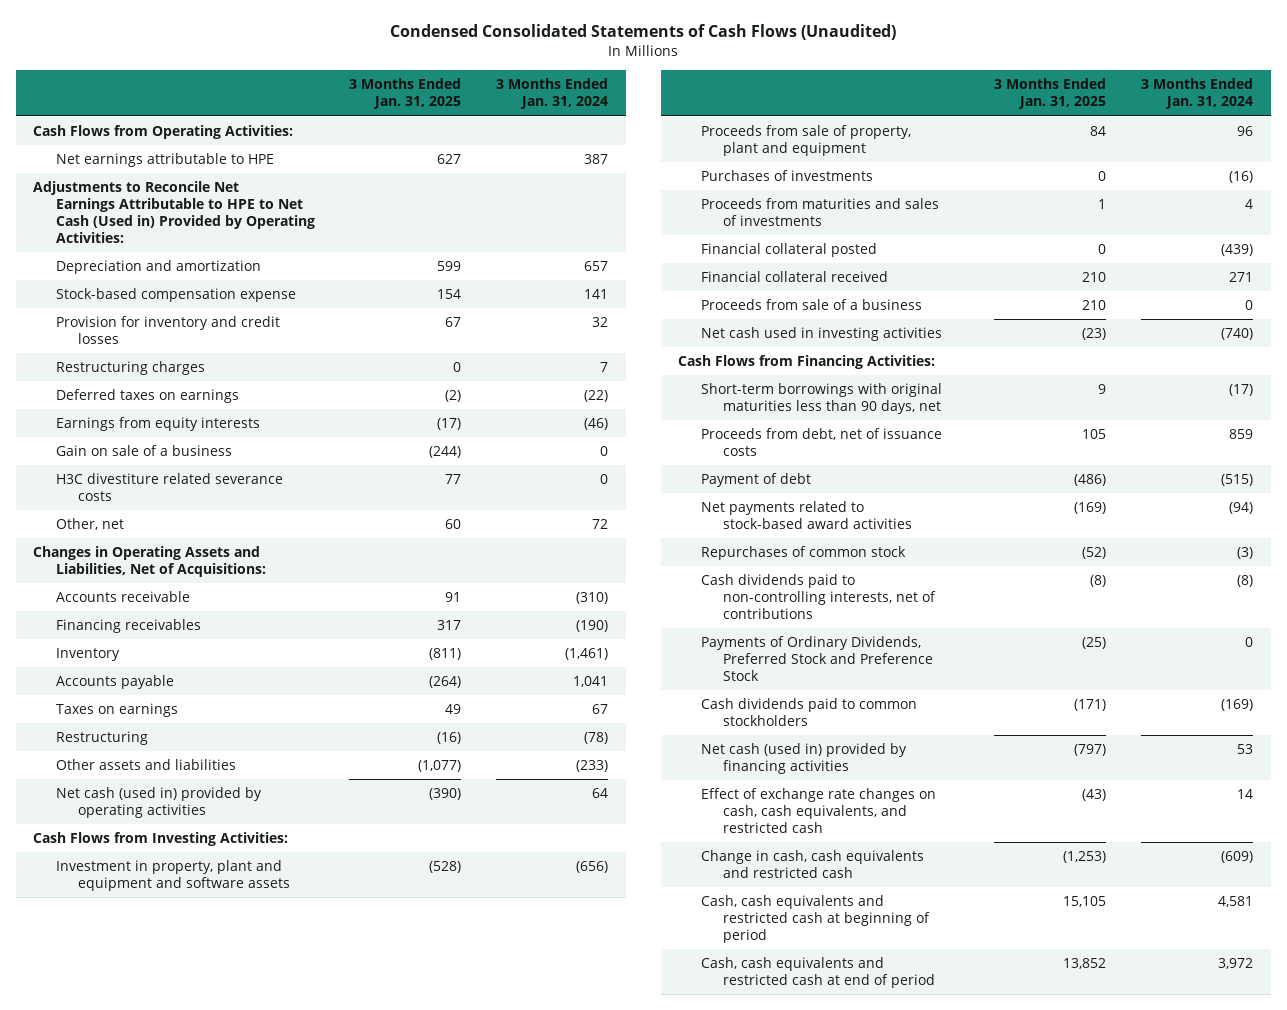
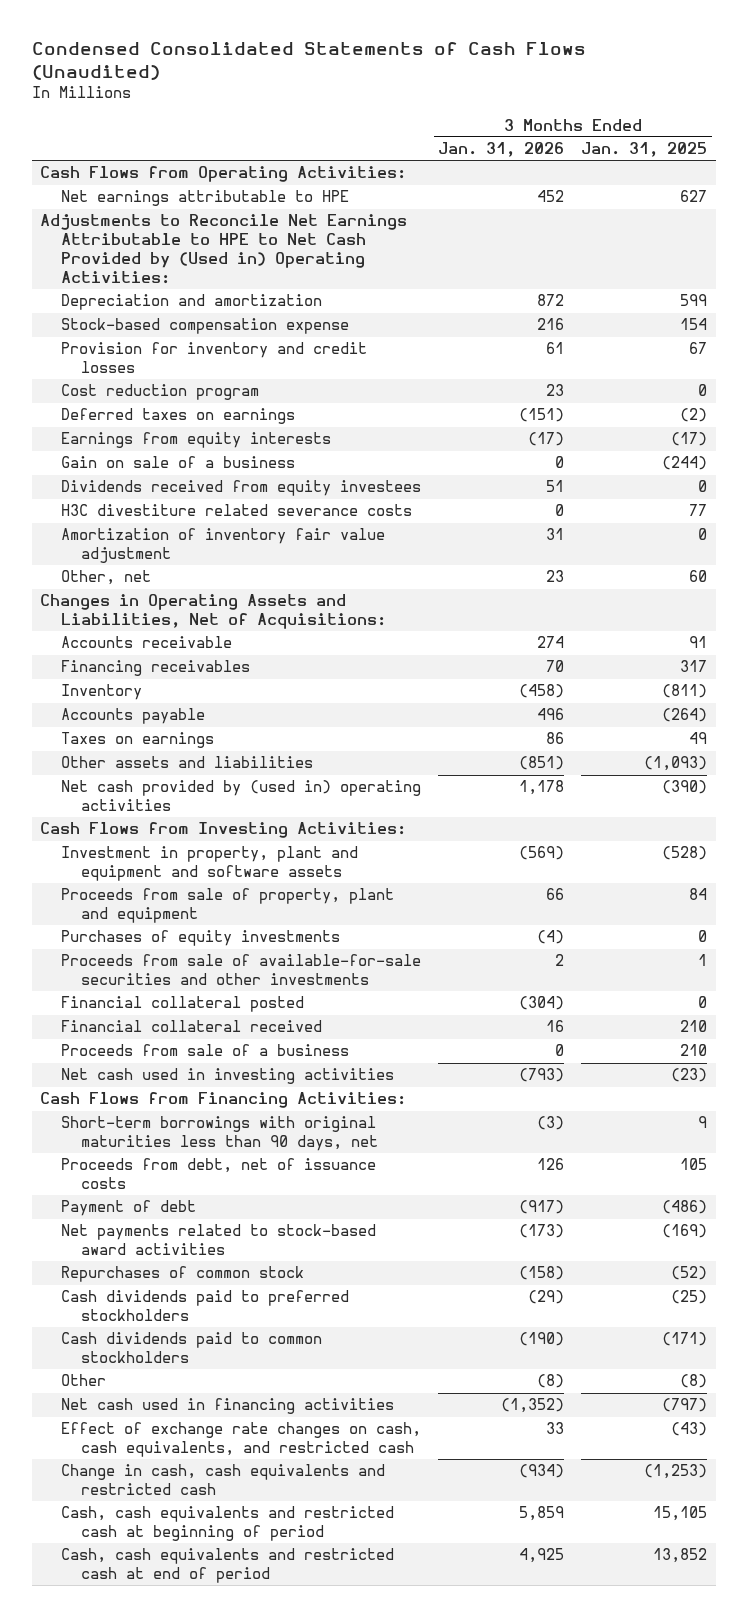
- | 3 Months Ended Jan. 31, 2025 | 3 Months Ended Jan. 31, 2024
+ | 3 Months Ended Jan. 31, 2026 | 3 Months Ended Jan. 31, 2025
- Adjustments to Reconcile Net Earnings Attributable to HPE to Net Cash (Used in) Provided by Operating Activities:
+ Adjustments to Reconcile Net Earnings Attributable to HPE to Net Cash Provided by (Used in) Operating Activities:
- Restructuring charges | 0 | 7
+ Cost reduction program | 23 | 0
+ Dividends received from equity investees | 51 | 0
+ Amortization of inventory fair value adjustment | 31 | 0
- Restructuring | (16) | (78)
- Other assets and liabilities | (1,077) | (233)
- Net cash (used in) provided by operating activities | (390) | 64
+ Other assets and liabilities | (851) | (1,093)
+ Net cash provided by (used in) operating activities | 1,178 | (390)
- Purchases of investments | 0 | (16)
- Proceeds from maturities and sales of investments | 1 | 4
+ Purchases of equity investments | (4) | 0
+ Proceeds from sale of available-for-sale securities and other investments | 2 | 1
- Cash dividends paid to non-controlling interests, net of contributions | (8) | (8)
- Payments of Ordinary Dividends, Preferred Stock and Preference Stock | (25) | 0
+ Cash dividends paid to preferred stockholders | (29) | (25)
- Net cash (used in) provided by financing activities | (797) | 53
+ Other | (8) | (8)
+ Net cash used in financing activities | (1,352) | (797)

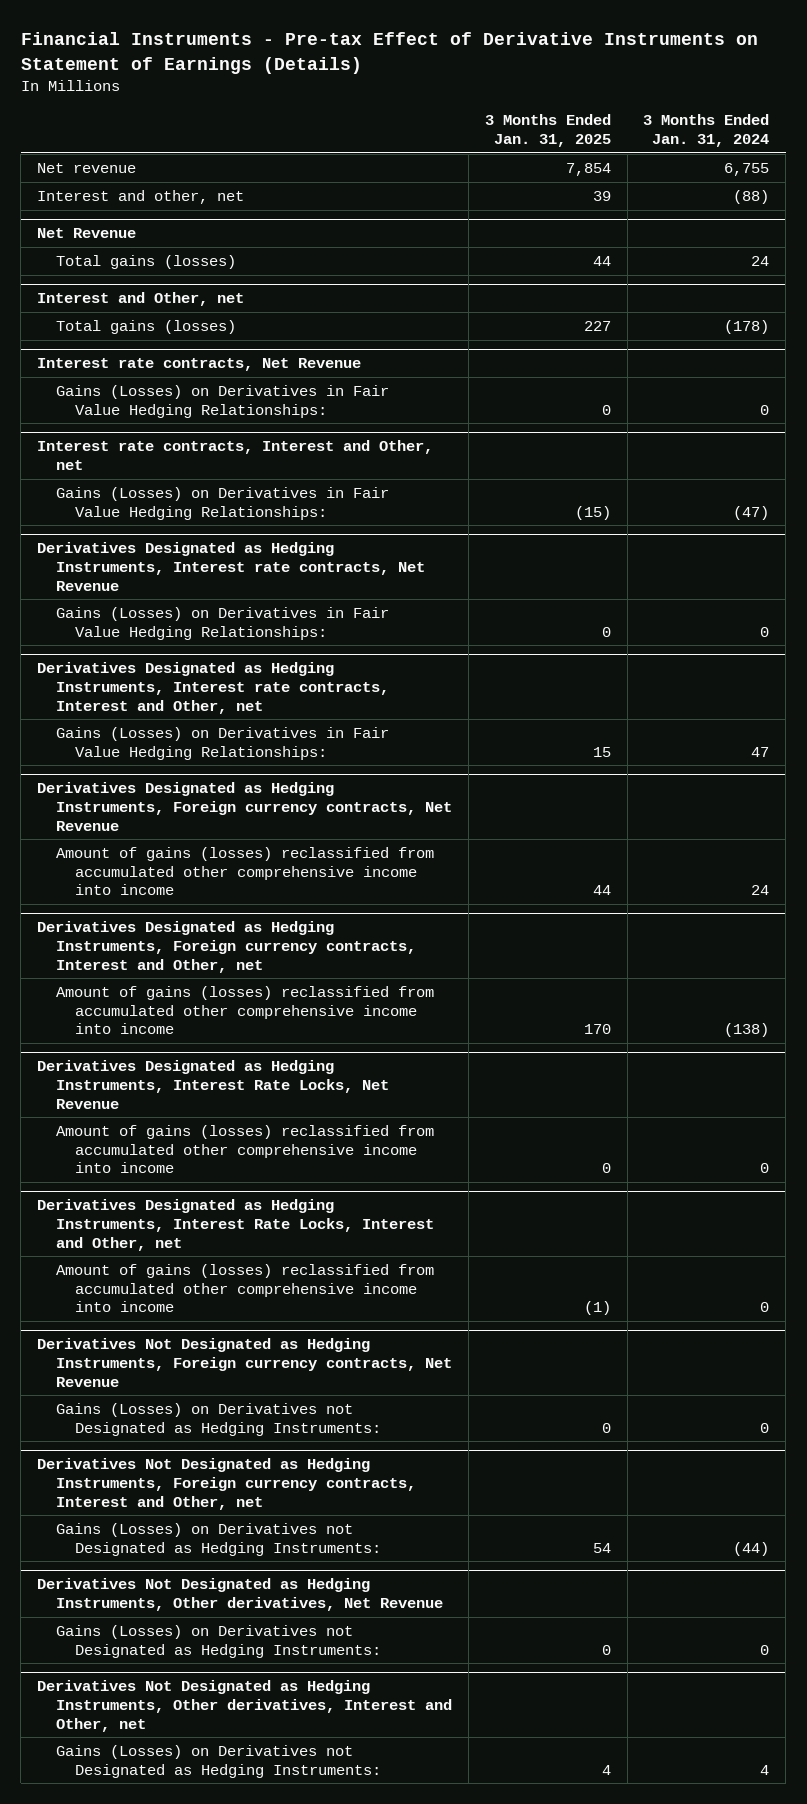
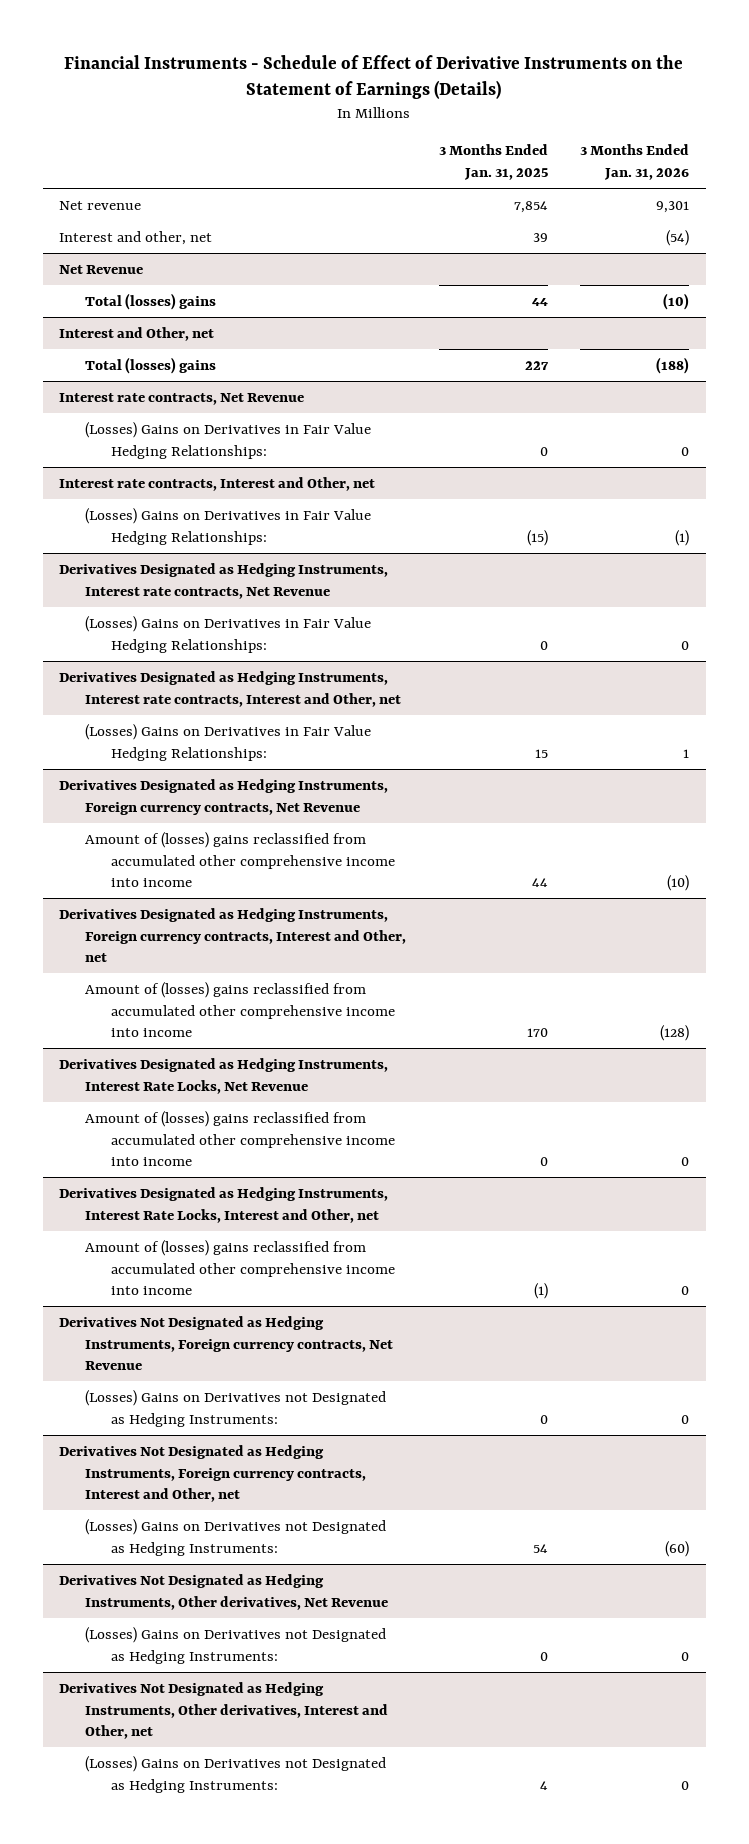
- Financial Instruments - Pre-tax Effect of Derivative Instruments on Statement of Earnings (Details)
+ Financial Instruments - Schedule of Effect of Derivative Instruments on the Statement of Earnings (Details)
- | 3 Months Ended Jan. 31, 2025 | 3 Months Ended Jan. 31, 2024
+ | 3 Months Ended Jan. 31, 2025 | 3 Months Ended Jan. 31, 2026
@ Net Revenue
- Total gains (losses) | 44 | 24
+ Total (losses) gains | 44 | (10)
@ Interest and Other, net
- Total gains (losses) | 227 | (178)
+ Total (losses) gains | 227 | (188)
@ Interest rate contracts, Net Revenue
- Gains (Losses) on Derivatives in Fair Value Hedging Relationships: | 0 | 0
+ (Losses) Gains on Derivatives in Fair Value Hedging Relationships: | 0 | 0
@ Interest rate contracts, Interest and Other, net
- Gains (Losses) on Derivatives in Fair Value Hedging Relationships: | (15) | (47)
+ (Losses) Gains on Derivatives in Fair Value Hedging Relationships: | (15) | (1)
@ Derivatives Designated as Hedging Instruments, Interest rate contracts, Net Revenue
- Gains (Losses) on Derivatives in Fair Value Hedging Relationships: | 0 | 0
+ (Losses) Gains on Derivatives in Fair Value Hedging Relationships: | 0 | 0
@ Derivatives Designated as Hedging Instruments, Interest rate contracts, Interest and Other, net
- Gains (Losses) on Derivatives in Fair Value Hedging Relationships: | 15 | 47
+ (Losses) Gains on Derivatives in Fair Value Hedging Relationships: | 15 | 1
@ Derivatives Designated as Hedging Instruments, Foreign currency contracts, Net Revenue
- Amount of gains (losses) reclassified from accumulated other comprehensive income into income | 44 | 24
+ Amount of (losses) gains reclassified from accumulated other comprehensive income into income | 44 | (10)
@ Derivatives Designated as Hedging Instruments, Foreign currency contracts, Interest and Other, net
- Amount of gains (losses) reclassified from accumulated other comprehensive income into income | 170 | (138)
+ Amount of (losses) gains reclassified from accumulated other comprehensive income into income | 170 | (128)
@ Derivatives Designated as Hedging Instruments, Interest Rate Locks, Net Revenue
- Amount of gains (losses) reclassified from accumulated other comprehensive income into income | 0 | 0
+ Amount of (losses) gains reclassified from accumulated other comprehensive income into income | 0 | 0
@ Derivatives Designated as Hedging Instruments, Interest Rate Locks, Interest and Other, net
- Amount of gains (losses) reclassified from accumulated other comprehensive income into income | (1) | 0
+ Amount of (losses) gains reclassified from accumulated other comprehensive income into income | (1) | 0
@ Derivatives Not Designated as Hedging Instruments, Foreign currency contracts, Net Revenue
- Gains (Losses) on Derivatives not Designated as Hedging Instruments: | 0 | 0
+ (Losses) Gains on Derivatives not Designated as Hedging Instruments: | 0 | 0
@ Derivatives Not Designated as Hedging Instruments, Foreign currency contracts, Interest and Other, net
- Gains (Losses) on Derivatives not Designated as Hedging Instruments: | 54 | (44)
+ (Losses) Gains on Derivatives not Designated as Hedging Instruments: | 54 | (60)
@ Derivatives Not Designated as Hedging Instruments, Other derivatives, Net Revenue
- Gains (Losses) on Derivatives not Designated as Hedging Instruments: | 0 | 0
+ (Losses) Gains on Derivatives not Designated as Hedging Instruments: | 0 | 0
@ Derivatives Not Designated as Hedging Instruments, Other derivatives, Interest and Other, net
- Gains (Losses) on Derivatives not Designated as Hedging Instruments: | 4 | 4
+ (Losses) Gains on Derivatives not Designated as Hedging Instruments: | 4 | 0

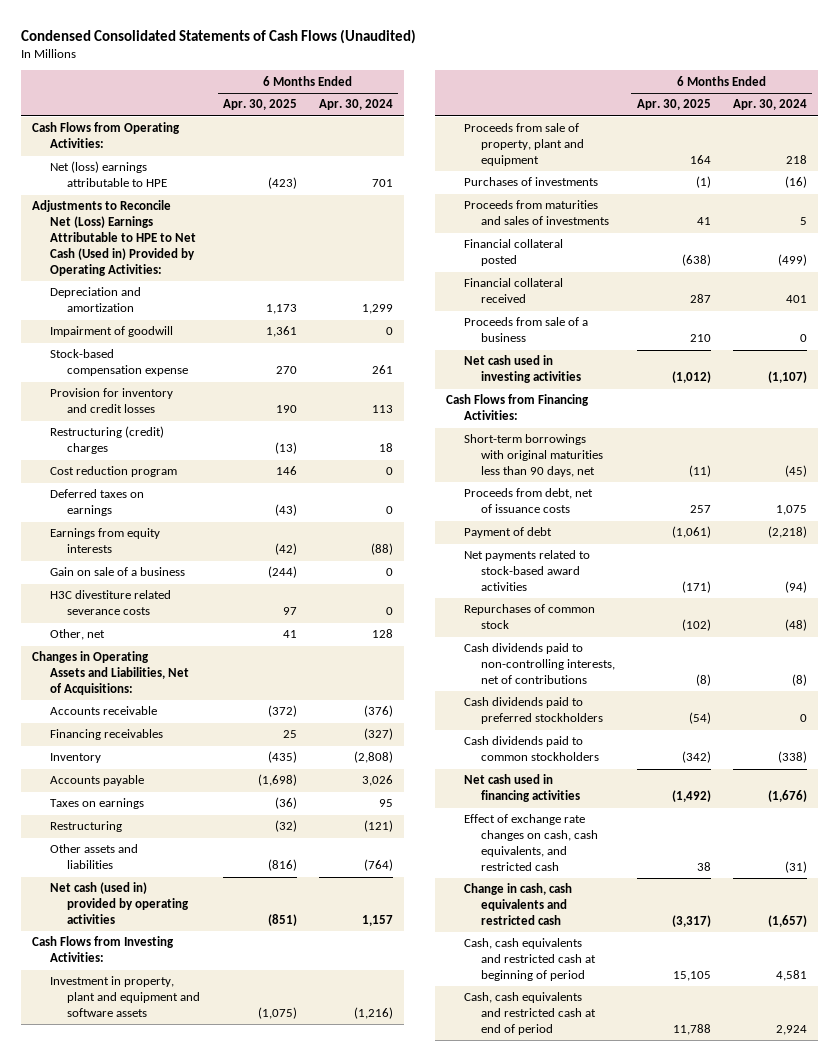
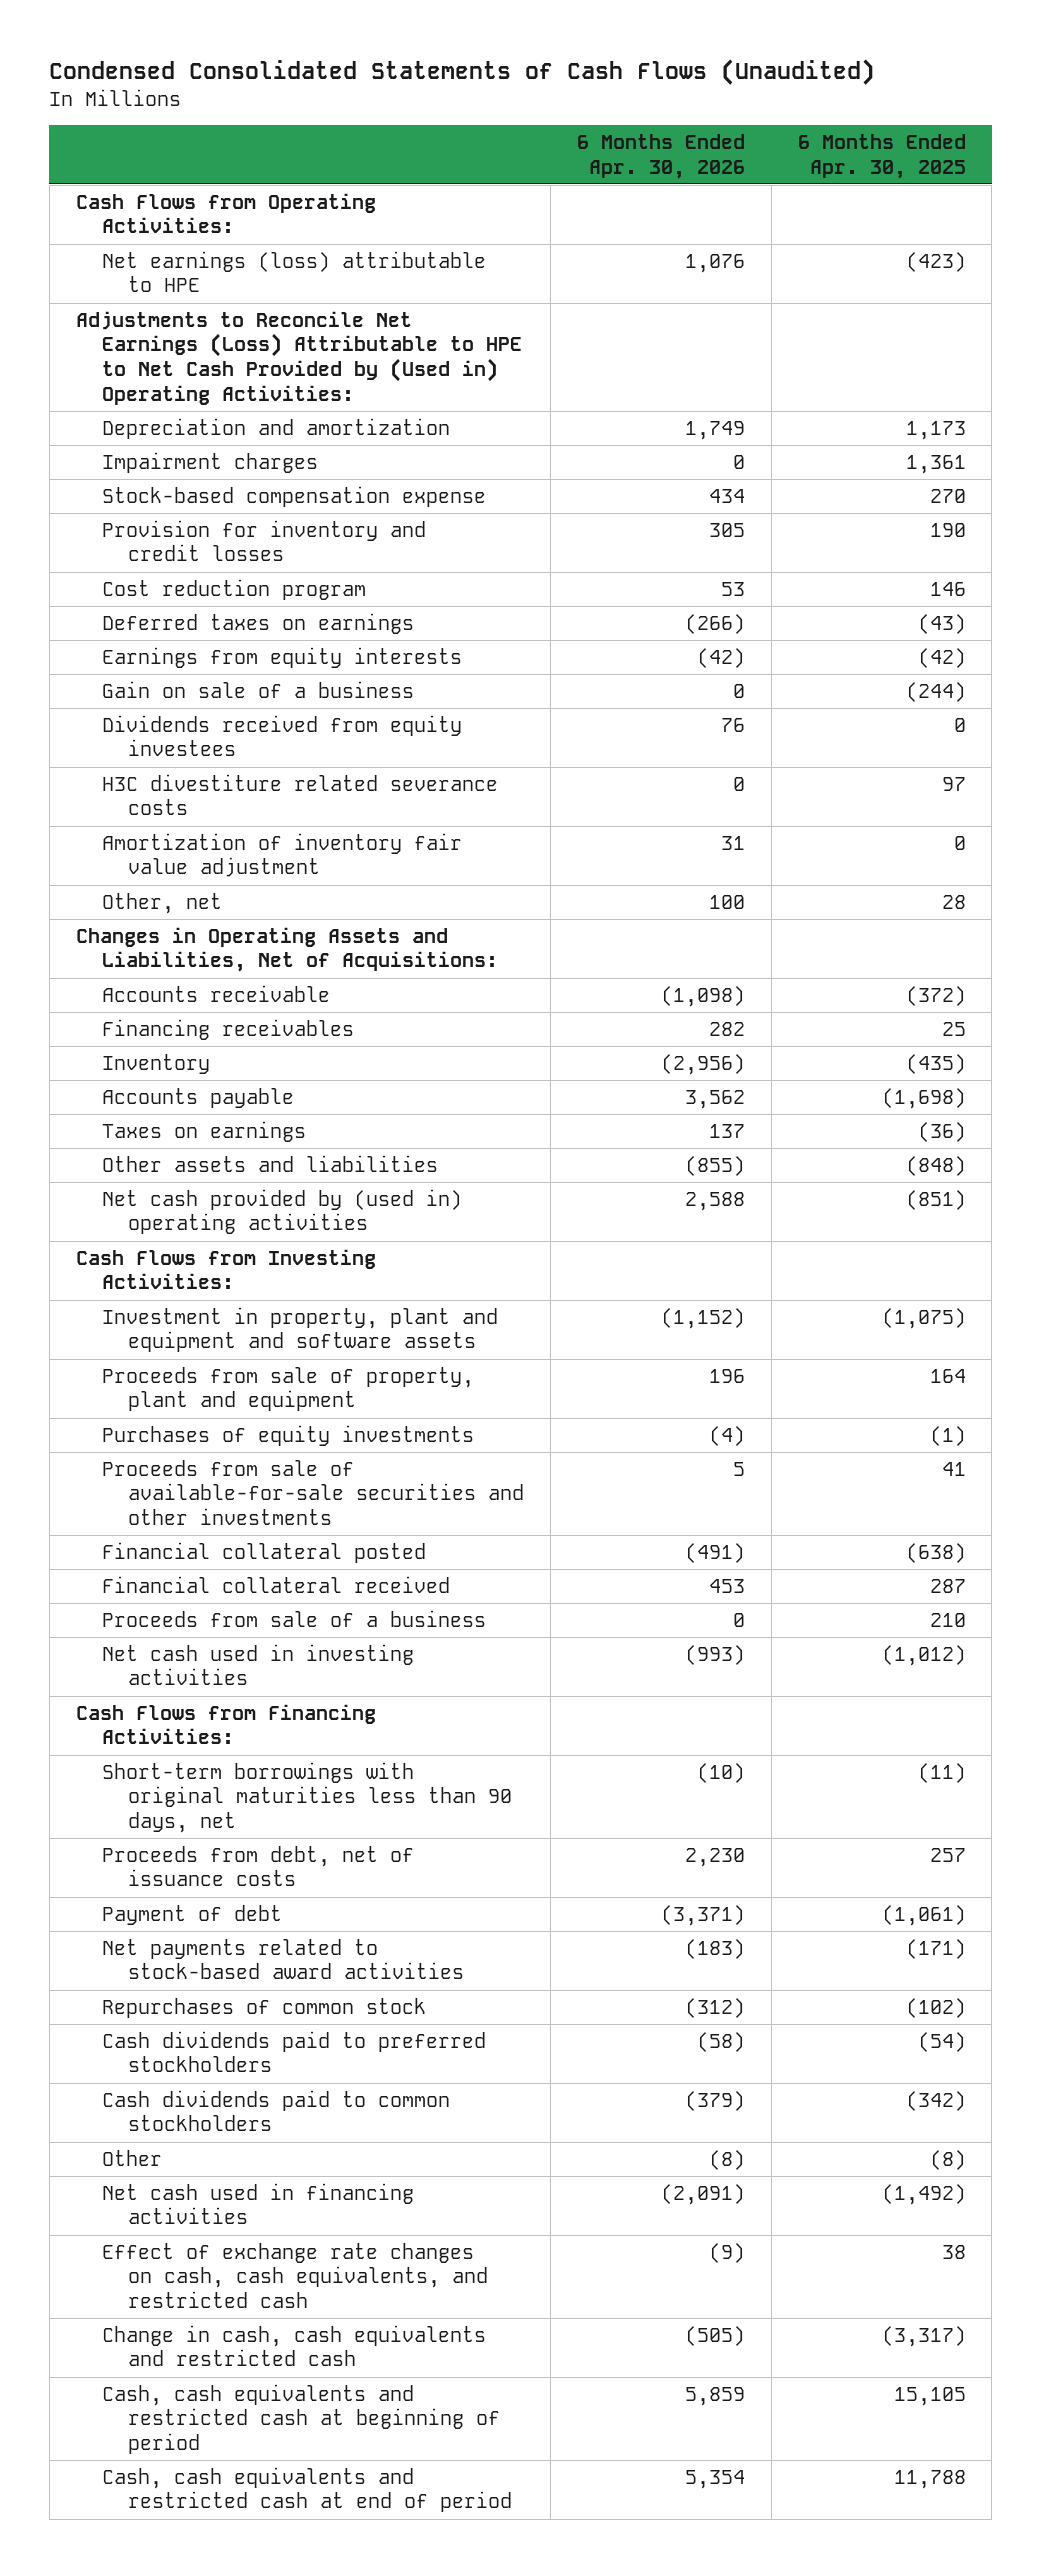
- | 6 Months Ended Apr. 30, 2025 | 6 Months Ended Apr. 30, 2024
+ | 6 Months Ended Apr. 30, 2026 | 6 Months Ended Apr. 30, 2025
- Net (loss) earnings attributable to HPE | (423) | 701
- Adjustments to Reconcile Net (Loss) Earnings Attributable to HPE to Net Cash (Used in) Provided by Operating Activities:
+ Net earnings (loss) attributable to HPE | 1,076 | (423)
+ Adjustments to Reconcile Net Earnings (Loss) Attributable to HPE to Net Cash Provided by (Used in) Operating Activities:
- Impairment of goodwill | 1,361 | 0
+ Impairment charges | 0 | 1,361
- Restructuring (credit) charges | (13) | 18
+ Dividends received from equity investees | 76 | 0
- Other, net | 41 | 128
+ Amortization of inventory fair value adjustment | 31 | 0
+ Other, net | 100 | 28
- Restructuring | (32) | (121)
- Other assets and liabilities | (816) | (764)
- Net cash (used in) provided by operating activities | (851) | 1,157
+ Other assets and liabilities | (855) | (848)
+ Net cash provided by (used in) operating activities | 2,588 | (851)
- Purchases of investments | (1) | (16)
- Proceeds from maturities and sales of investments | 41 | 5
+ Purchases of equity investments | (4) | (1)
+ Proceeds from sale of available-for-sale securities and other investments | 5 | 41
- Cash dividends paid to non-controlling interests, net of contributions | (8) | (8)
+ Other | (8) | (8)

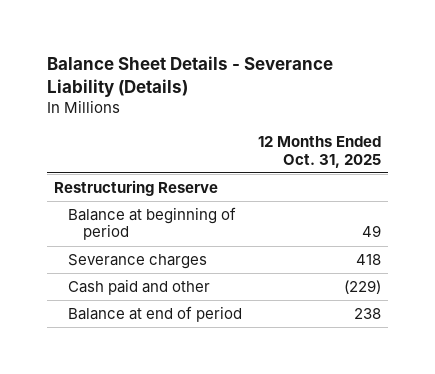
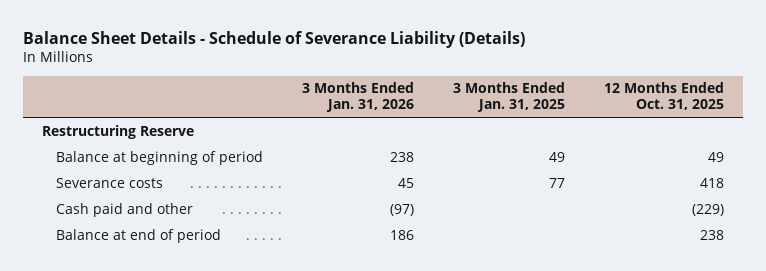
- Balance Sheet Details - Severance Liability (Details)
+ Balance Sheet Details - Schedule of Severance Liability (Details)
- | 12 Months Ended Oct. 31, 2025
+ | 3 Months Ended Jan. 31, 2026 | 3 Months Ended Jan. 31, 2025 | 12 Months Ended Oct. 31, 2025
- Severance charges | 418
+ Severance costs | 45 | 77 | 418

